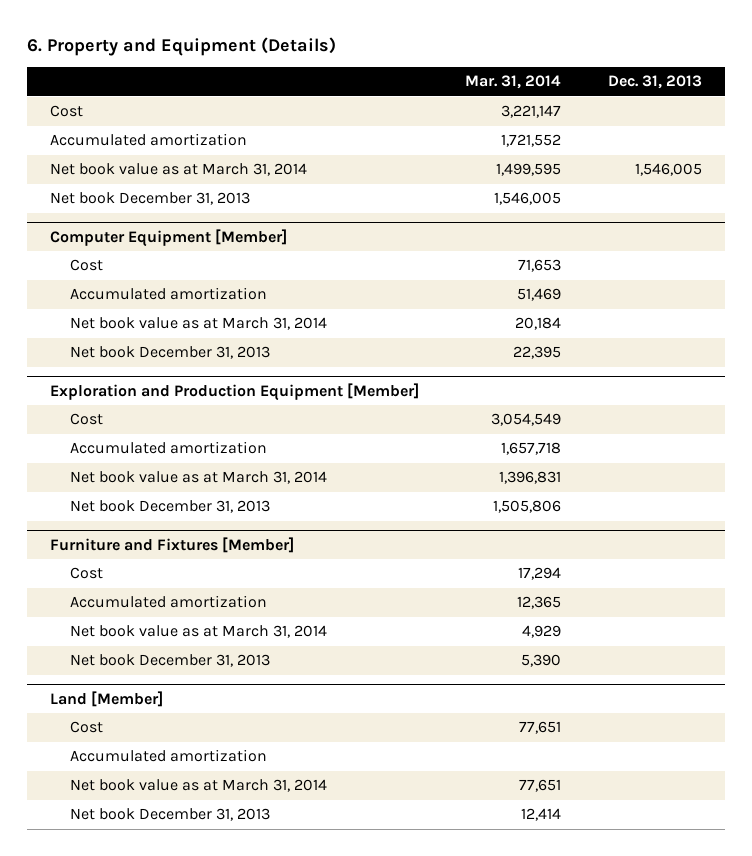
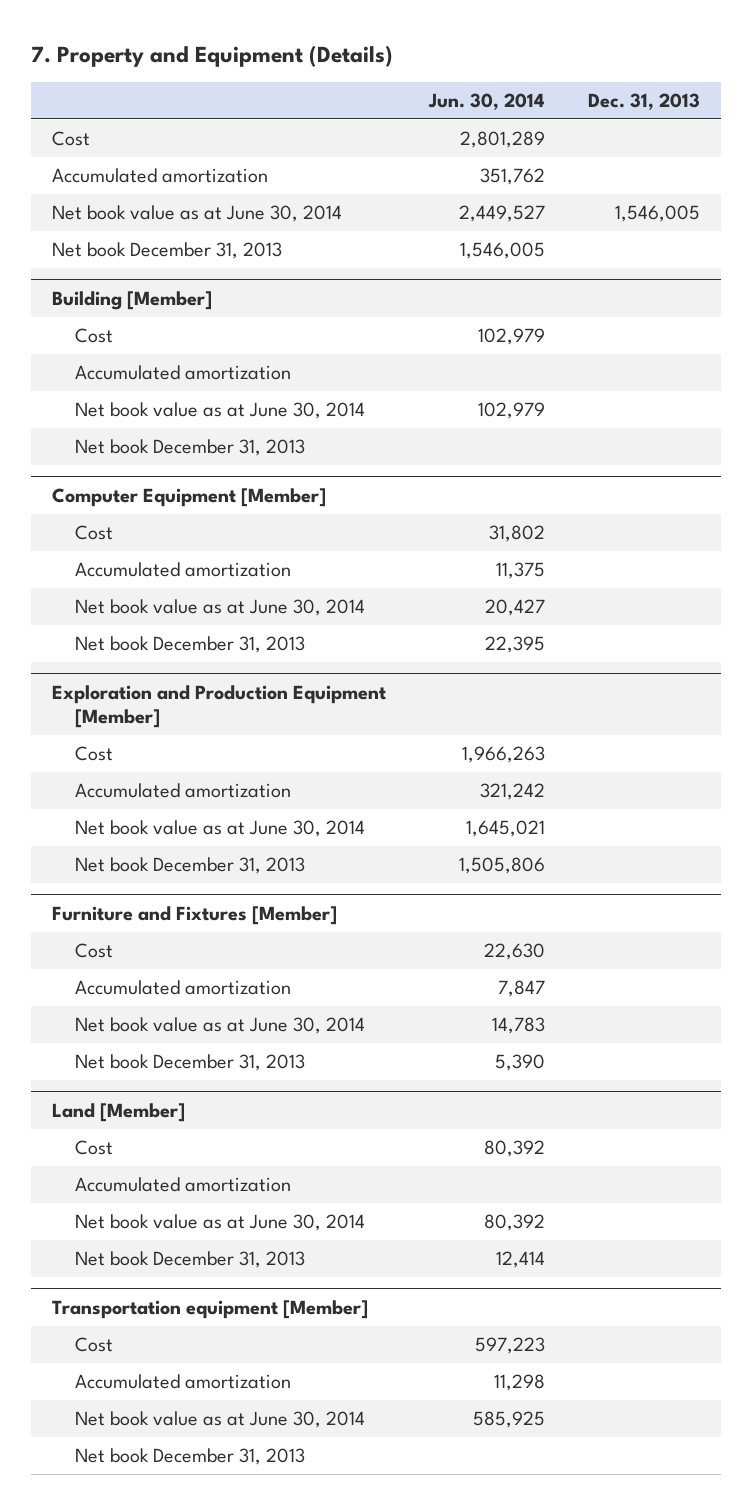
- 6. Property and Equipment (Details)
+ 7. Property and Equipment (Details)
- | Mar. 31, 2014 | Dec. 31, 2013
+ | Jun. 30, 2014 | Dec. 31, 2013
- Net book value as at March 31, 2014 | 1,499,595 | 1,546,005
+ Net book value as at June 30, 2014 | 2,449,527 | 1,546,005
+ Building [Member]
+ Cost | 102,979 |
+ Accumulated amortization
+ Net book value as at June 30, 2014 | 102,979 |
+ Net book December 31, 2013
@ Computer Equipment [Member]
- Net book value as at March 31, 2014 | 20,184 |
+ Net book value as at June 30, 2014 | 20,427 |
@ Exploration and Production Equipment [Member]
- Net book value as at March 31, 2014 | 1,396,831 |
+ Net book value as at June 30, 2014 | 1,645,021 |
@ Furniture and Fixtures [Member]
- Net book value as at March 31, 2014 | 4,929 |
+ Net book value as at June 30, 2014 | 14,783 |
@ Land [Member]
- Net book value as at March 31, 2014 | 77,651 |
+ Net book value as at June 30, 2014 | 80,392 |
+ Transportation equipment [Member]
+ Cost | 597,223 |
+ Accumulated amortization | 11,298 |
+ Net book value as at June 30, 2014 | 585,925 |
+ Net book December 31, 2013

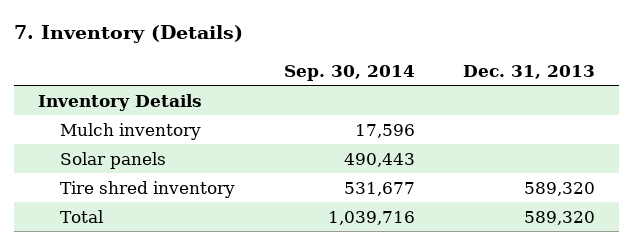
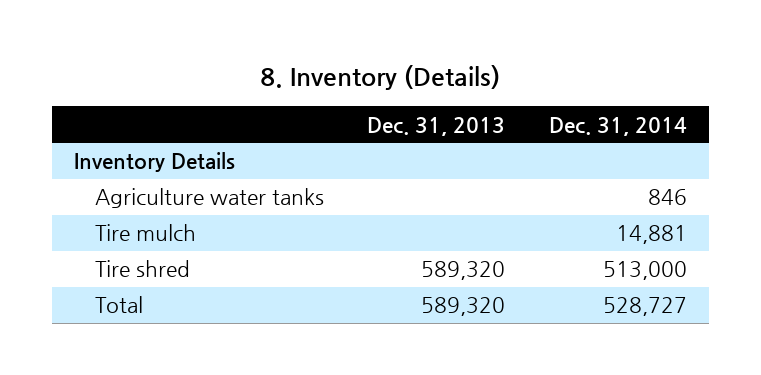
- 7. Inventory (Details)
+ 8. Inventory (Details)
- | Sep. 30, 2014 | Dec. 31, 2013
+ | Dec. 31, 2013 | Dec. 31, 2014
- Mulch inventory | 17,596 |
- Solar panels | 490,443 |
- Tire shred inventory | 531,677 | 589,320
+ Agriculture water tanks | | 846
+ Tire mulch | | 14,881
+ Tire shred | 589,320 | 513,000

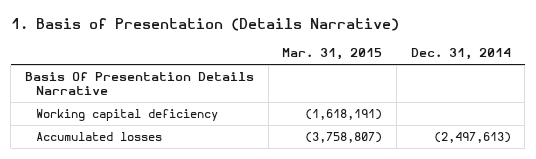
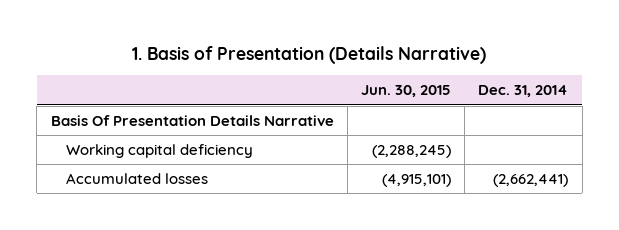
- | Mar. 31, 2015 | Dec. 31, 2014
+ | Jun. 30, 2015 | Dec. 31, 2014
- Accumulated losses | (3,758,807) | (2,497,613)
+ Accumulated losses | (4,915,101) | (2,662,441)

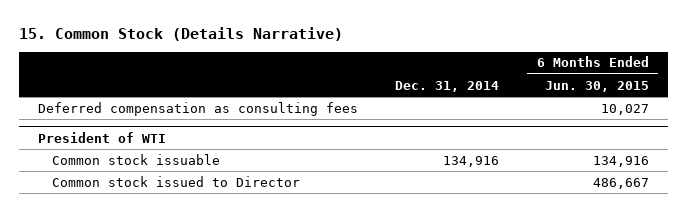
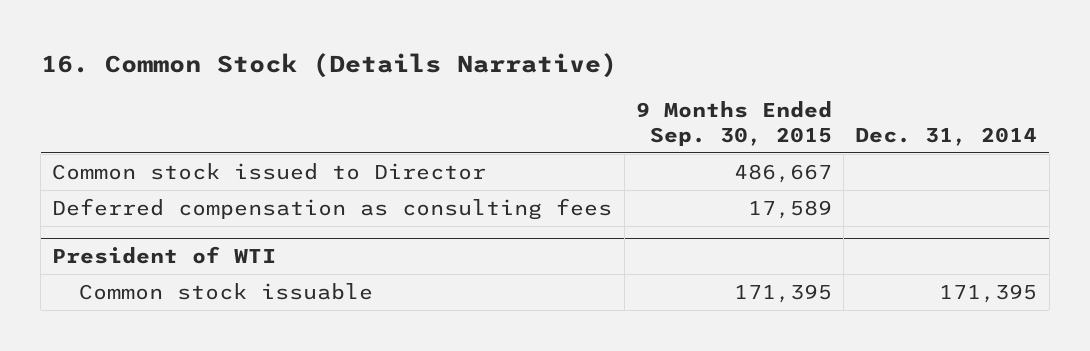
- 15. Common Stock (Details Narrative)
+ 16. Common Stock (Details Narrative)
- | Dec. 31, 2014 | 6 Months Ended Jun. 30, 2015
+ | 9 Months Ended Sep. 30, 2015 | Dec. 31, 2014
+ Common stock issued to Director | 486,667 |
@ President of WTI
- Common stock issuable | 134,916 | 134,916
- Common stock issued to Director | | 486,667
+ Common stock issuable | 171,395 | 171,395

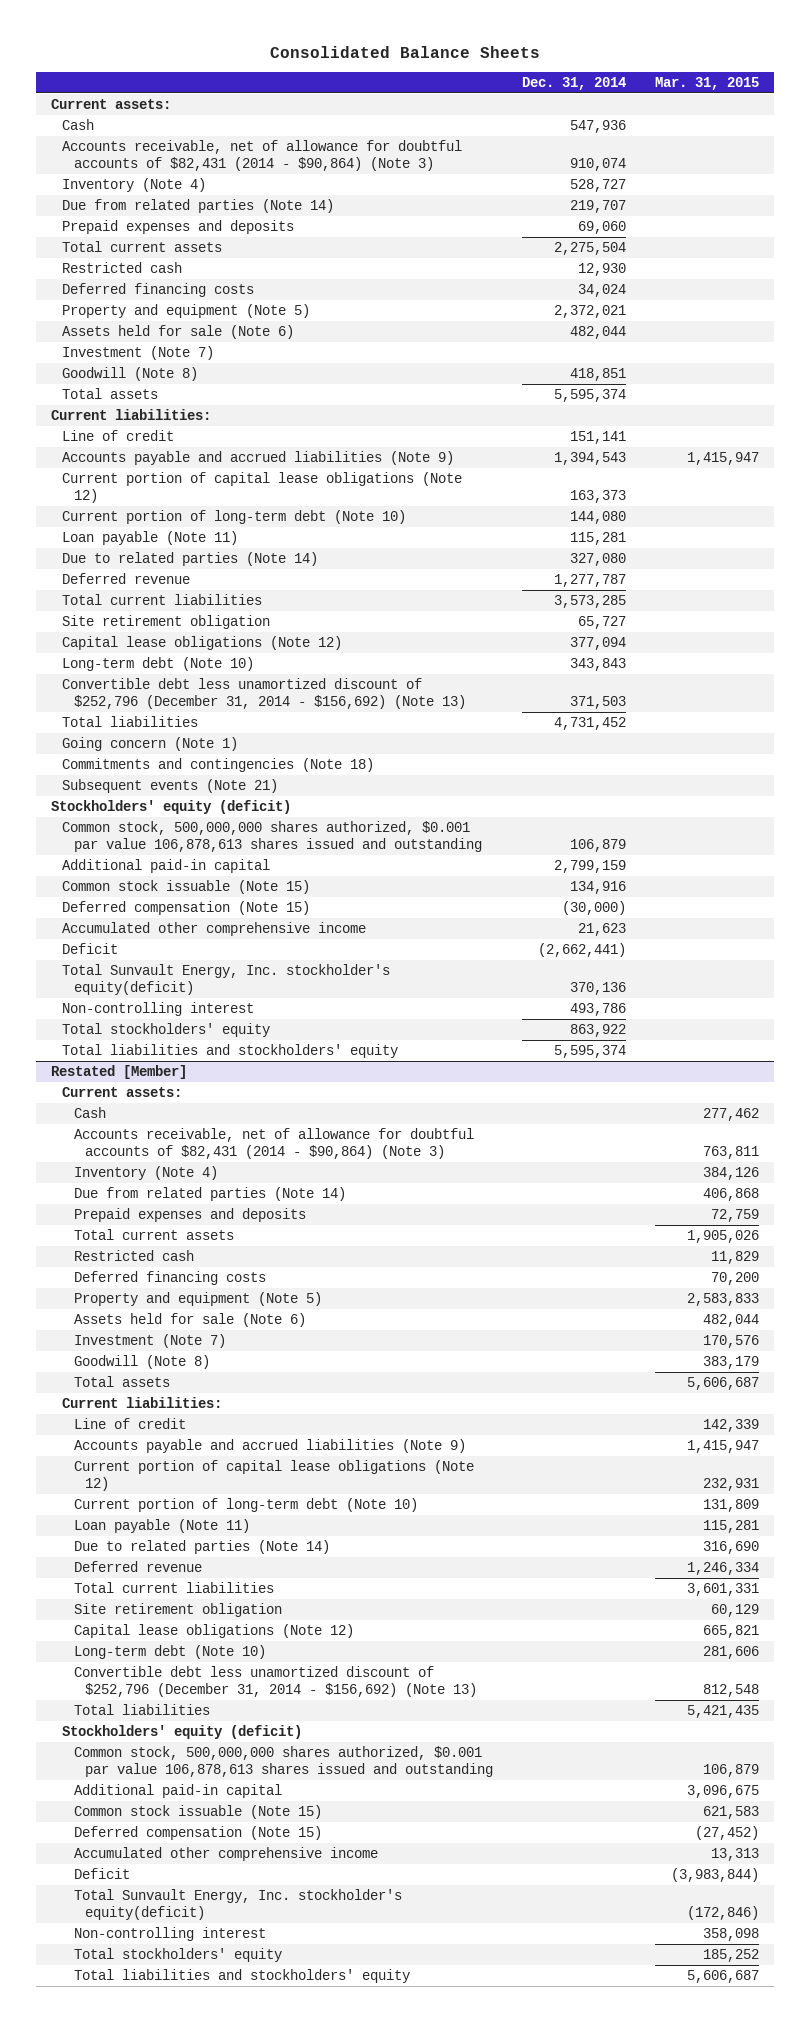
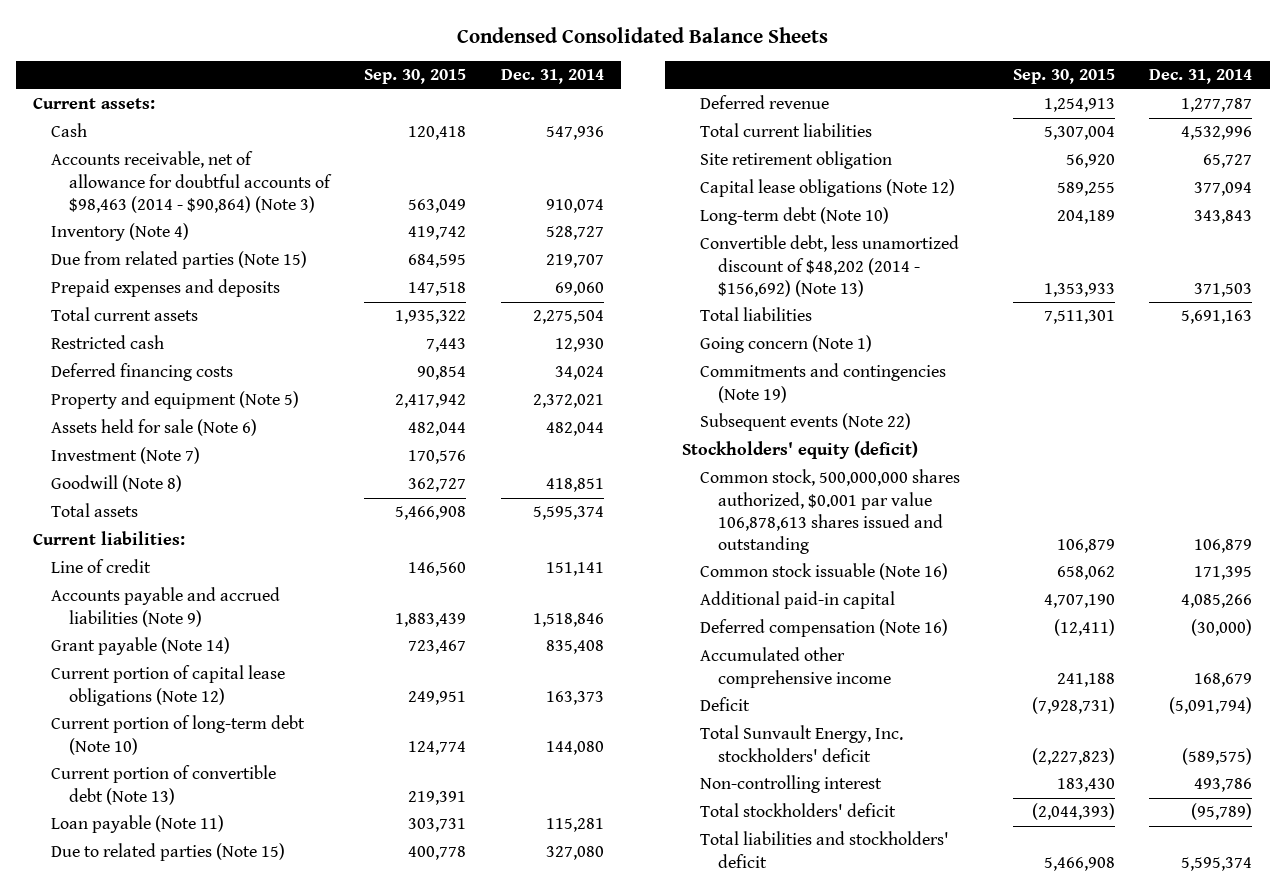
- Consolidated Balance Sheets
+ Condensed Consolidated Balance Sheets
- | Dec. 31, 2014 | Mar. 31, 2015
+ | Sep. 30, 2015 | Dec. 31, 2014
- Accounts receivable, net of allowance for doubtful accounts of $82,431 (2014 - $90,864) (Note 3) | 910,074 |
+ Accounts receivable, net of allowance for doubtful accounts of $98,463 (2014 - $90,864) (Note 3) | 563,049 | 910,074
- Due from related parties (Note 14) | 219,707 |
+ Due from related parties (Note 15) | 684,595 | 219,707
- Accounts payable and accrued liabilities (Note 9) | 1,394,543 | 1,415,947
+ Accounts payable and accrued liabilities (Note 9) | 1,883,439 | 1,518,846
+ Grant payable (Note 14) | 723,467 | 835,408
+ Current portion of convertible debt (Note 13) | 219,391 |
- Due to related parties (Note 14) | 327,080 |
+ Due to related parties (Note 15) | 400,778 | 327,080
- Total current liabilities | 3,573,285 |
+ Total current liabilities | 5,307,004 | 4,532,996
- Convertible debt less unamortized discount of $252,796 (December 31, 2014 - $156,692) (Note 13) | 371,503 |
- Total liabilities | 4,731,452 |
+ Convertible debt, less unamortized discount of $48,202 (2014 - $156,692) (Note 13) | 1,353,933 | 371,503
+ Total liabilities | 7,511,301 | 5,691,163
- Commitments and contingencies (Note 18)
- Subsequent events (Note 21)
+ Commitments and contingencies (Note 19)
+ Subsequent events (Note 22)
- Additional paid-in capital | 2,799,159 |
- Common stock issuable (Note 15) | 134,916 |
- Deferred compensation (Note 15) | (30,000) |
- Accumulated other comprehensive income | 21,623 |
- Deficit | (2,662,441) |
- Total Sunvault Energy, Inc. stockholder's equity(deficit) | 370,136 |
+ Common stock issuable (Note 16) | 658,062 | 171,395
+ Additional paid-in capital | 4,707,190 | 4,085,266
+ Deferred compensation (Note 16) | (12,411) | (30,000)
+ Accumulated other comprehensive income | 241,188 | 168,679
+ Deficit | (7,928,731) | (5,091,794)
+ Total Sunvault Energy, Inc. stockholders' deficit | (2,227,823) | (589,575)
- Total stockholders' equity | 863,922 |
- Total liabilities and stockholders' equity | 5,595,374 |
- Restated [Member]
- Current assets:
- Cash | | 277,462
- Accounts receivable, net of allowance for doubtful accounts of $82,431 (2014 - $90,864) (Note 3) | | 763,811
- Inventory (Note 4) | | 384,126
- Due from related parties (Note 14) | | 406,868
- Prepaid expenses and deposits | | 72,759
- Total current assets | | 1,905,026
- Restricted cash | | 11,829
- Deferred financing costs | | 70,200
- Property and equipment (Note 5) | | 2,583,833
- Assets held for sale (Note 6) | | 482,044
- Investment (Note 7) | | 170,576
- Goodwill (Note 8) | | 383,179
- Total assets | | 5,606,687
- Current liabilities:
- Line of credit | | 142,339
- Accounts payable and accrued liabilities (Note 9) | | 1,415,947
- Current portion of capital lease obligations (Note 12) | | 232,931
- Current portion of long-term debt (Note 10) | | 131,809
- Loan payable (Note 11) | | 115,281
- Due to related parties (Note 14) | | 316,690
- Deferred revenue | | 1,246,334
- Total current liabilities | | 3,601,331
- Site retirement obligation | | 60,129
- Capital lease obligations (Note 12) | | 665,821
- Long-term debt (Note 10) | | 281,606
- Convertible debt less unamortized discount of $252,796 (December 31, 2014 - $156,692) (Note 13) | | 812,548
- Total liabilities | | 5,421,435
- Stockholders' equity (deficit)
- Common stock, 500,000,000 shares authorized, $0.001 par value 106,878,613 shares issued and outstanding | | 106,879
- Additional paid-in capital | | 3,096,675
- Common stock issuable (Note 15) | | 621,583
- Deferred compensation (Note 15) | | (27,452)
- Accumulated other comprehensive income | | 13,313
- Deficit | | (3,983,844)
- Total Sunvault Energy, Inc. stockholder's equity(deficit) | | (172,846)
- Non-controlling interest | | 358,098
- Total stockholders' equity | | 185,252
- Total liabilities and stockholders' equity | | 5,606,687
+ Total stockholders' deficit | (2,044,393) | (95,789)
+ Total liabilities and stockholders' deficit | 5,466,908 | 5,595,374

